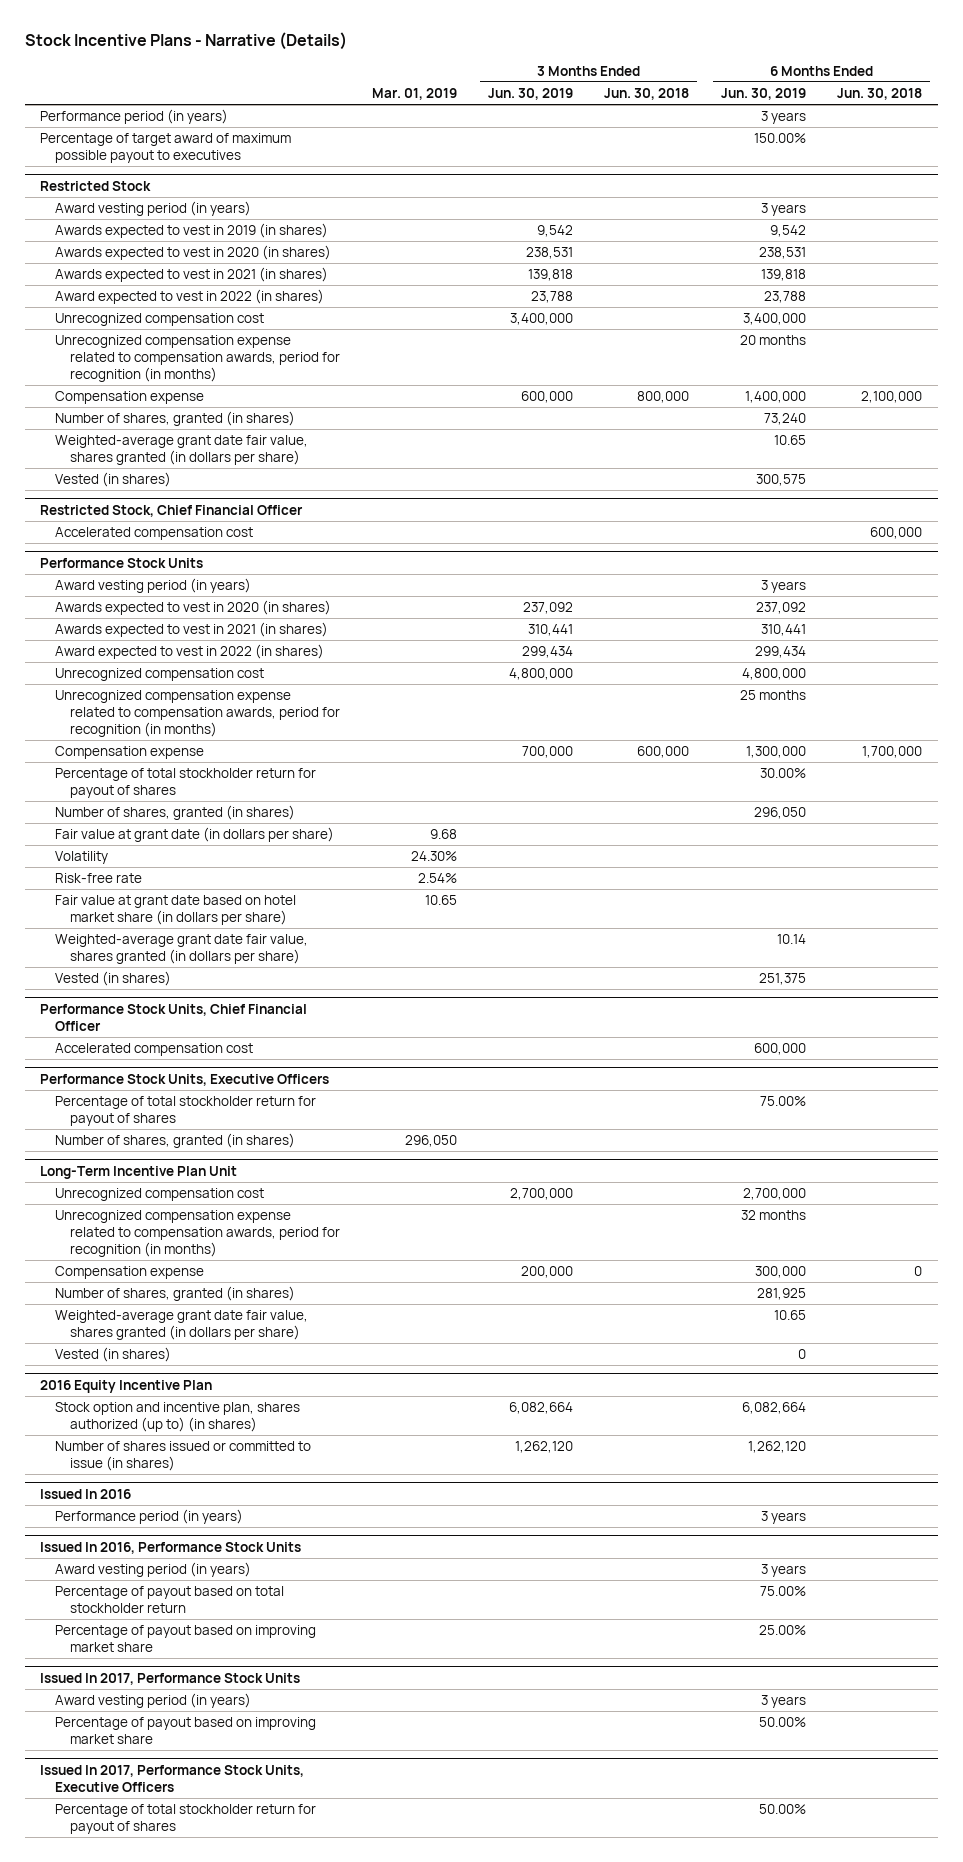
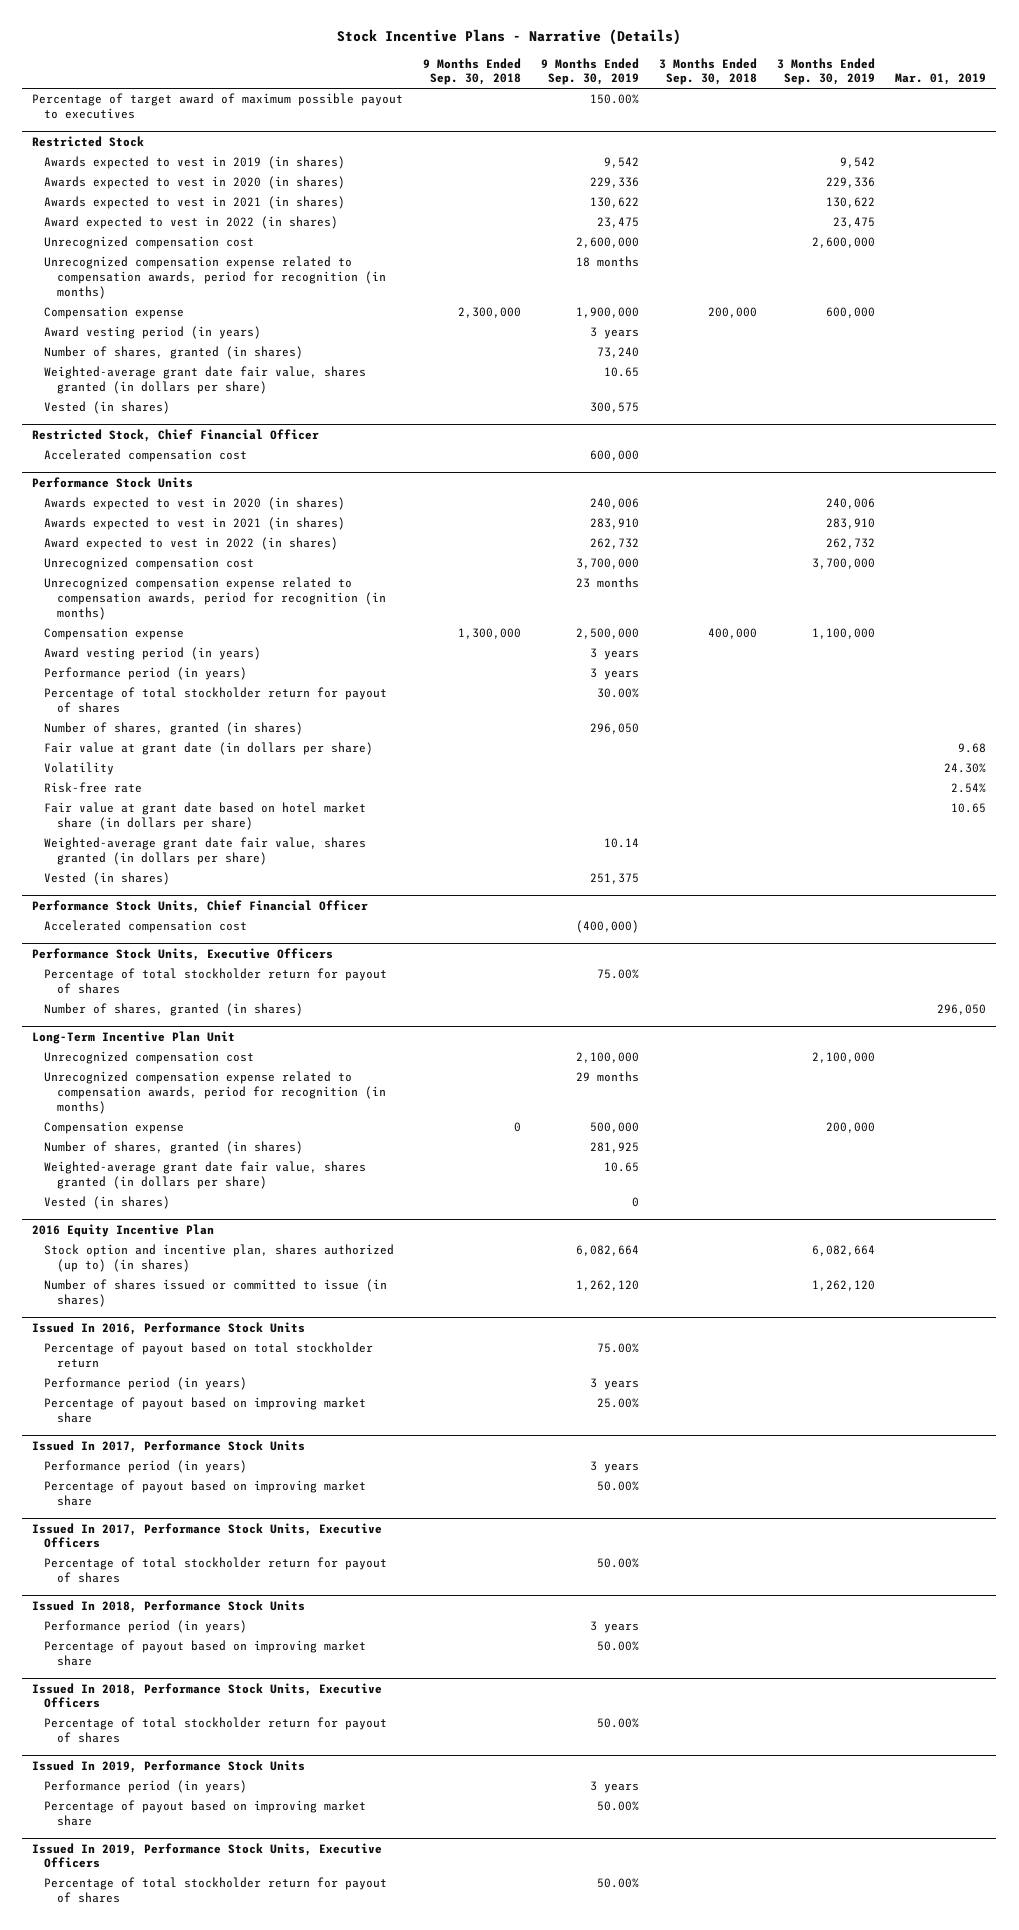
- | Mar. 01, 2019 | 3 Months Ended Jun. 30, 2019 | 3 Months Ended Jun. 30, 2018 | 6 Months Ended Jun. 30, 2019 | 6 Months Ended Jun. 30, 2018
+ | 9 Months Ended Sep. 30, 2018 | 9 Months Ended Sep. 30, 2019 | 3 Months Ended Sep. 30, 2018 | 3 Months Ended Sep. 30, 2019 | Mar. 01, 2019
- Performance period (in years) | | | | 3 years |
@ Restricted Stock
moved down: Award vesting period (in years) | | 3 years | | |
@ Performance Stock Units
moved down: Award vesting period (in years) | | 3 years | | |
+ Performance period (in years) | | 3 years | | |
- Issued In 2016
- Performance period (in years) | | | | 3 years |
@ Issued In 2016, Performance Stock Units
- Award vesting period (in years) | | | | 3 years |
+ Performance period (in years) | | 3 years | | |
@ Issued In 2017, Performance Stock Units
- Award vesting period (in years) | | | | 3 years |
+ Performance period (in years) | | 3 years | | |
+ Issued In 2018, Performance Stock Units
+ Performance period (in years) | | 3 years | | |
+ Percentage of payout based on improving market share | | 50.00% | | |
+ Issued In 2018, Performance Stock Units, Executive Officers
+ Percentage of total stockholder return for payout of shares | | 50.00% | | |
+ Issued In 2019, Performance Stock Units
+ Performance period (in years) | | 3 years | | |
+ Percentage of payout based on improving market share | | 50.00% | | |
+ Issued In 2019, Performance Stock Units, Executive Officers
+ Percentage of total stockholder return for payout of shares | | 50.00% | | |

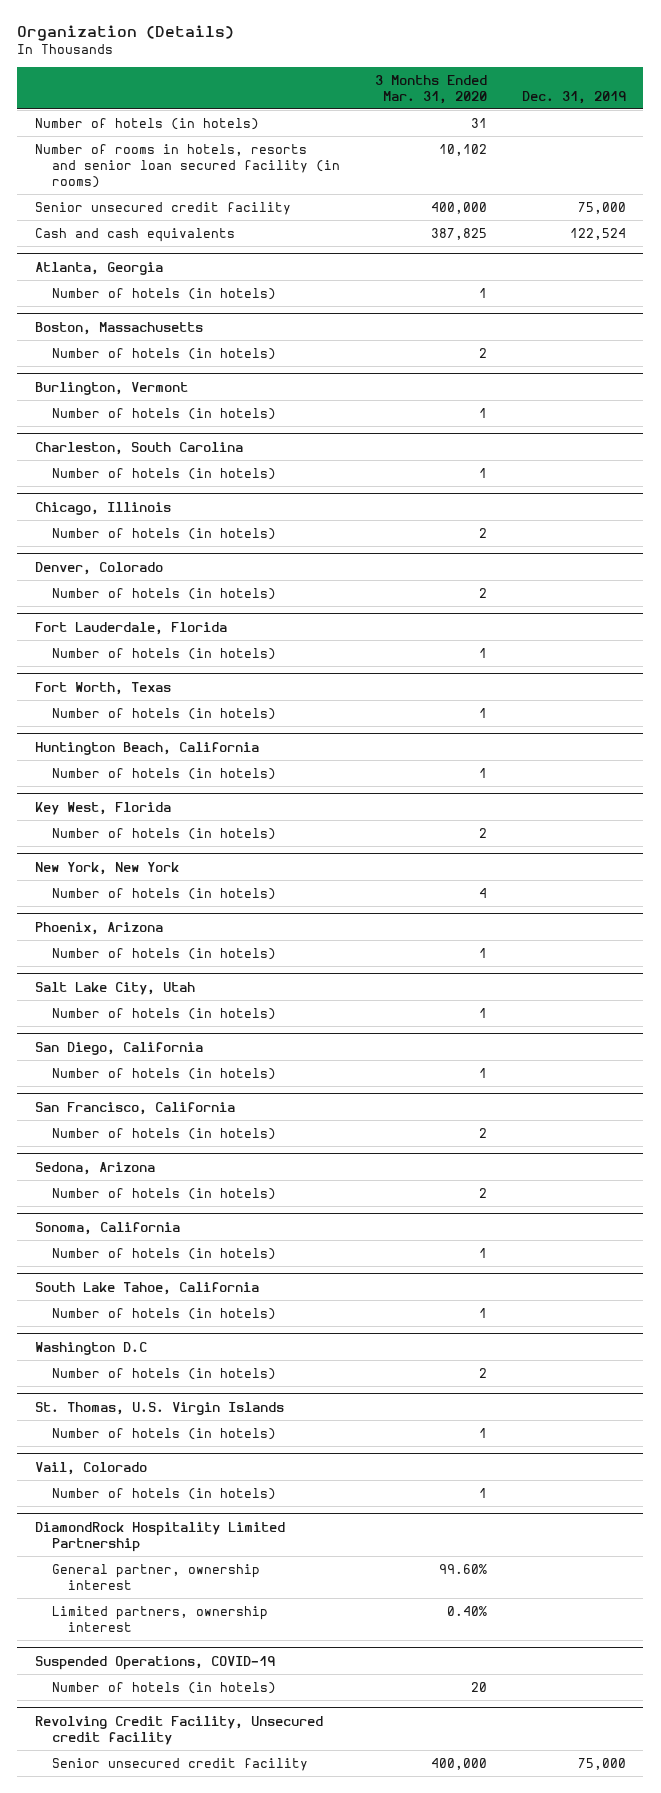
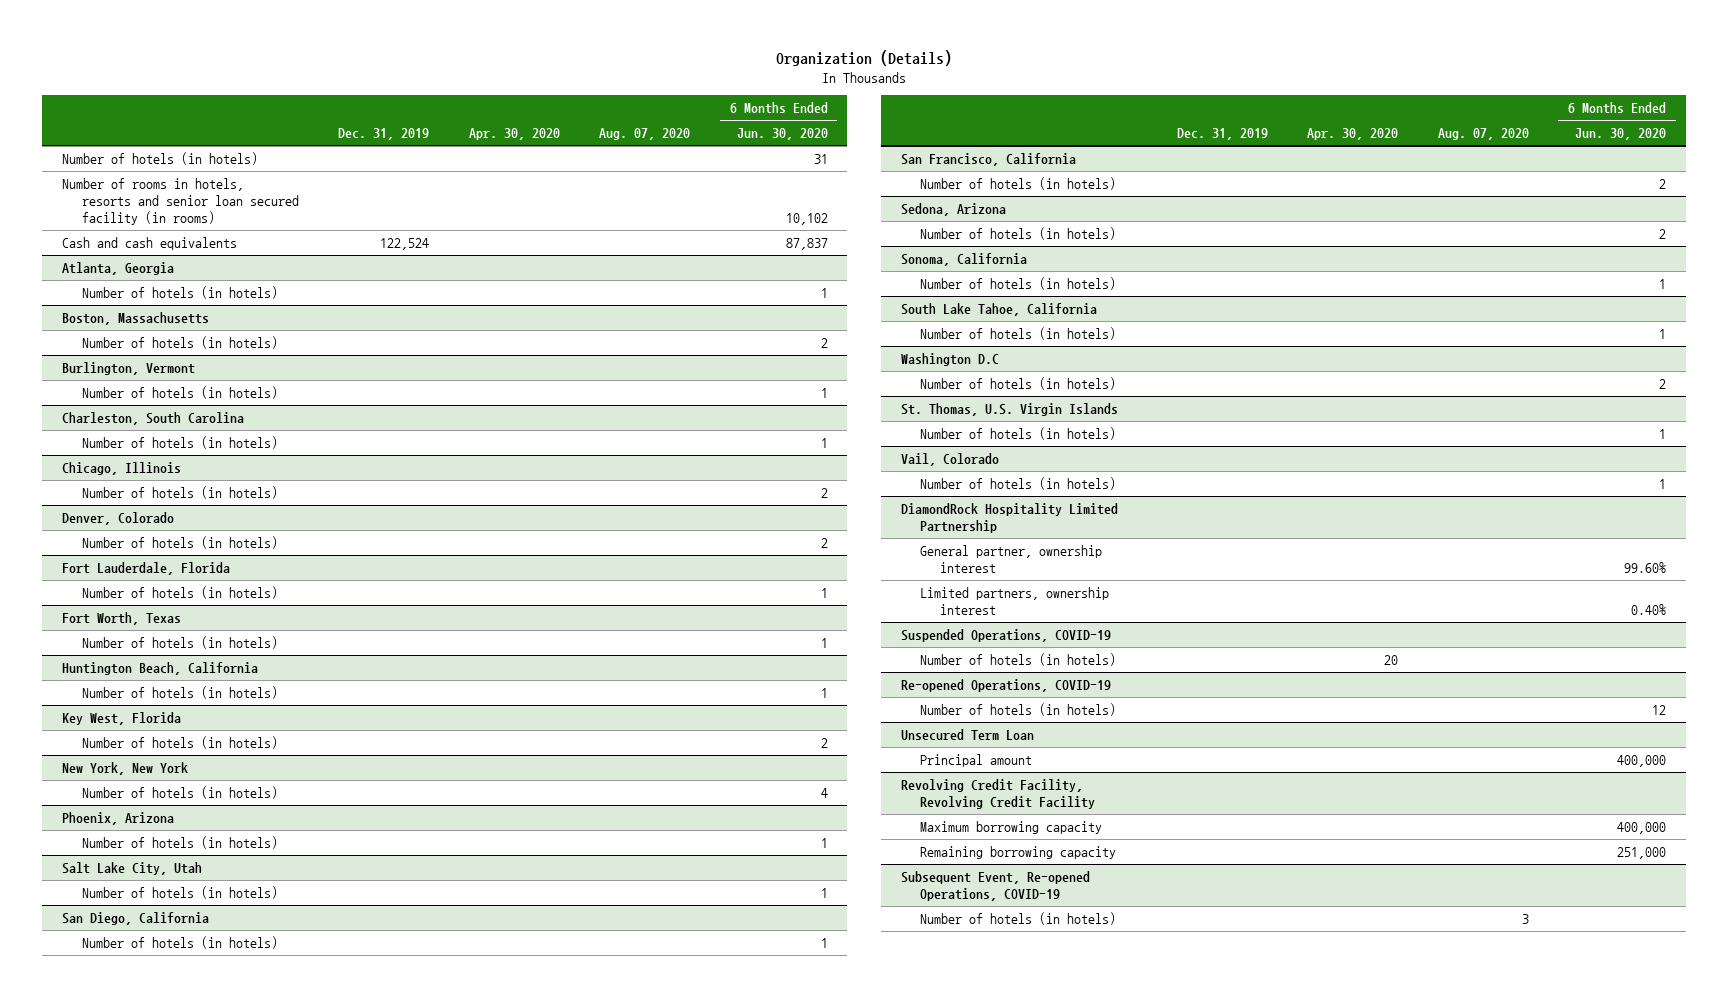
- | 3 Months Ended Mar. 31, 2020 | Dec. 31, 2019
+ | Dec. 31, 2019 | Apr. 30, 2020 | Aug. 07, 2020 | 6 Months Ended Jun. 30, 2020
- Senior unsecured credit facility | 400,000 | 75,000
- Revolving Credit Facility, Unsecured credit facility
- Senior unsecured credit facility | 400,000 | 75,000
+ Re-opened Operations, COVID-19
+ Number of hotels (in hotels) | | | | 12
+ Unsecured Term Loan
+ Principal amount | | | | 400,000
+ Revolving Credit Facility, Revolving Credit Facility
+ Maximum borrowing capacity | | | | 400,000
+ Remaining borrowing capacity | | | | 251,000
+ Subsequent Event, Re-opened Operations, COVID-19
+ Number of hotels (in hotels) | | | 3 |

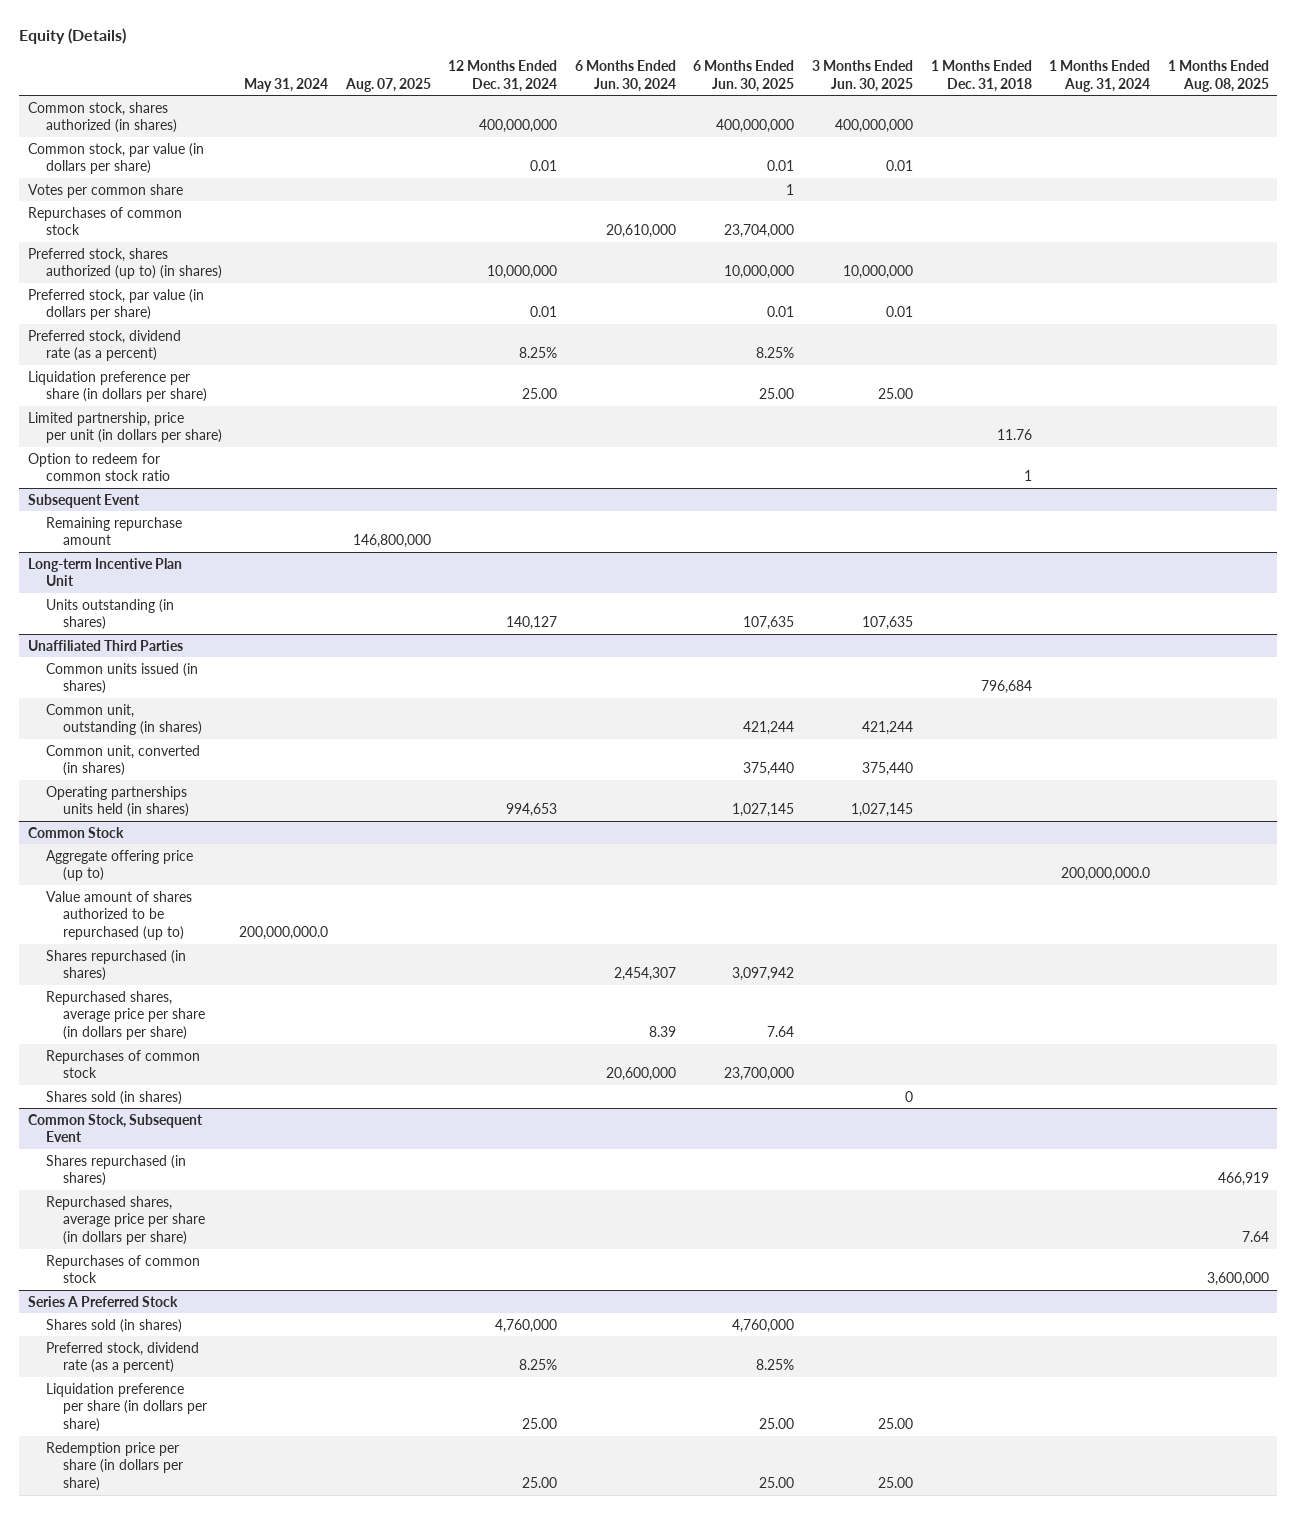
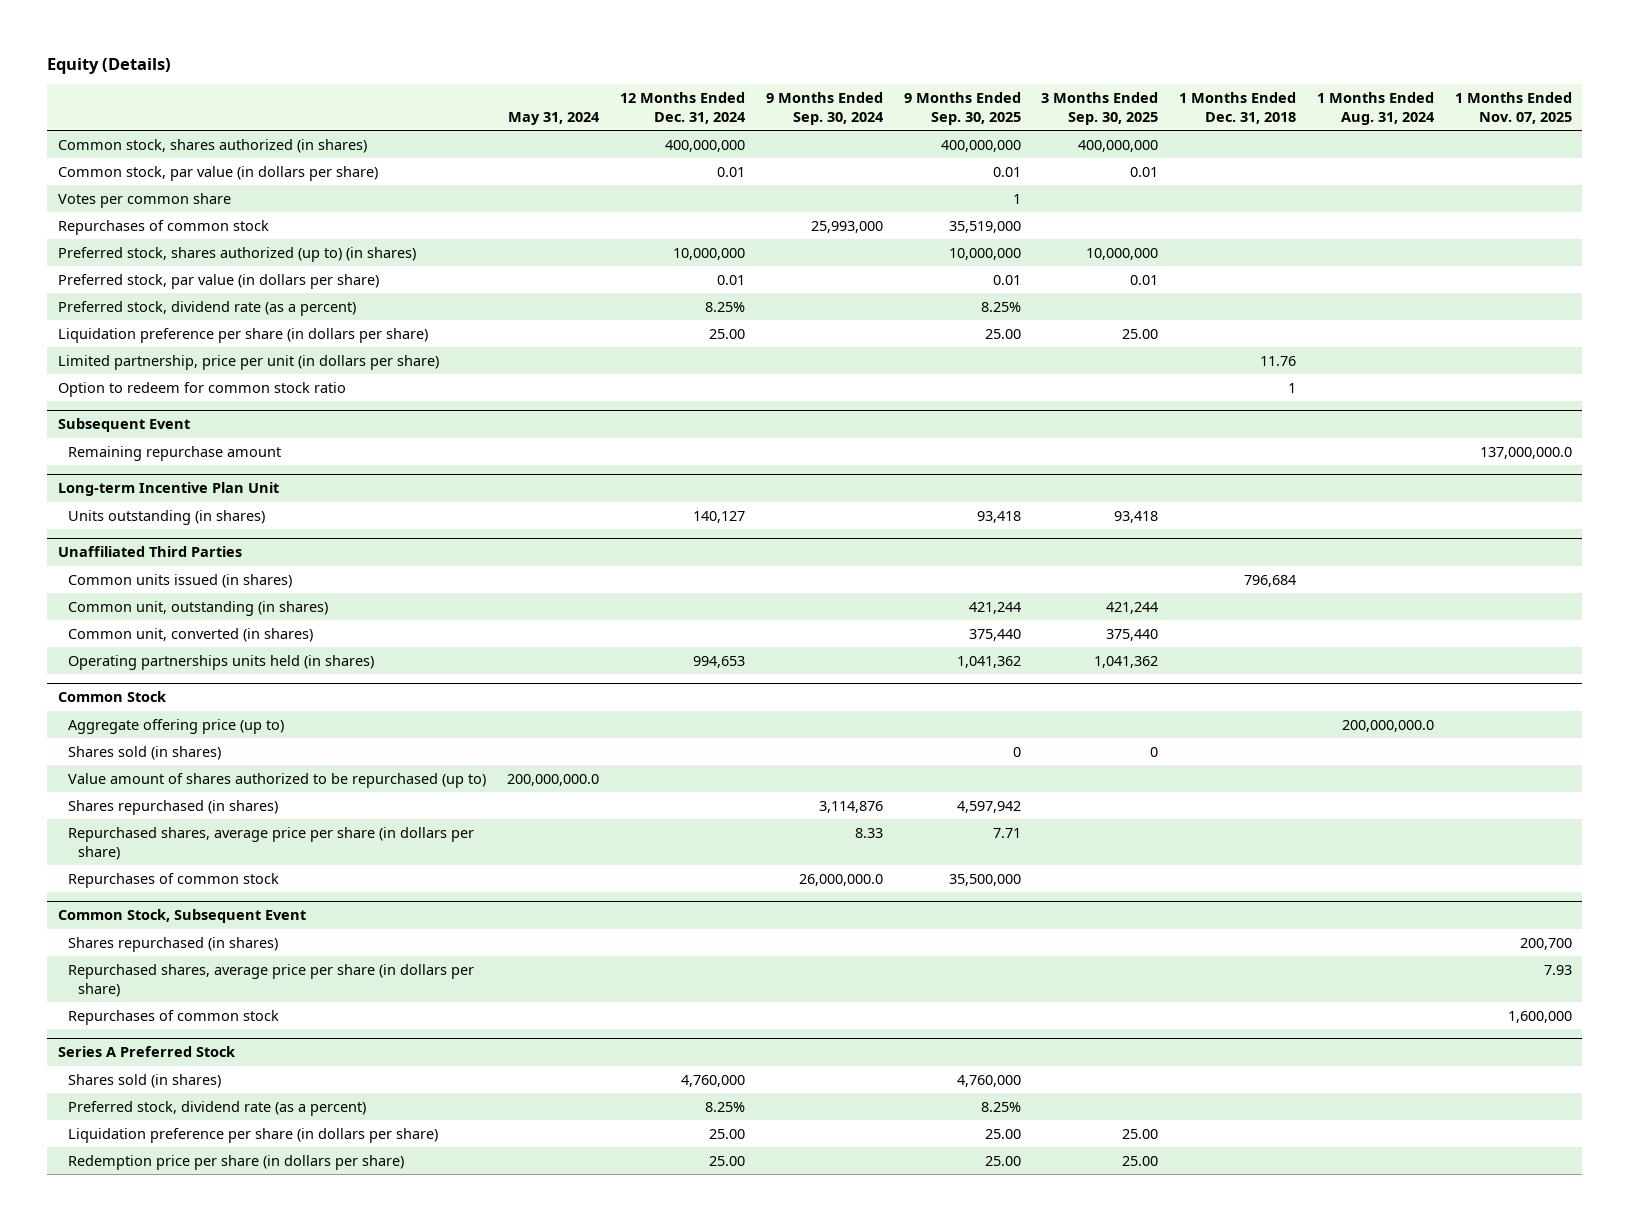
- | May 31, 2024 | Aug. 07, 2025 | 12 Months Ended Dec. 31, 2024 | 6 Months Ended Jun. 30, 2024 | 6 Months Ended Jun. 30, 2025 | 3 Months Ended Jun. 30, 2025 | 1 Months Ended Dec. 31, 2018 | 1 Months Ended Aug. 31, 2024 | 1 Months Ended Aug. 08, 2025
+ | May 31, 2024 | 12 Months Ended Dec. 31, 2024 | 9 Months Ended Sep. 30, 2024 | 9 Months Ended Sep. 30, 2025 | 3 Months Ended Sep. 30, 2025 | 1 Months Ended Dec. 31, 2018 | 1 Months Ended Aug. 31, 2024 | 1 Months Ended Nov. 07, 2025
@ Common Stock
moved up: Shares sold (in shares) | | | | 0 | 0 | | |

